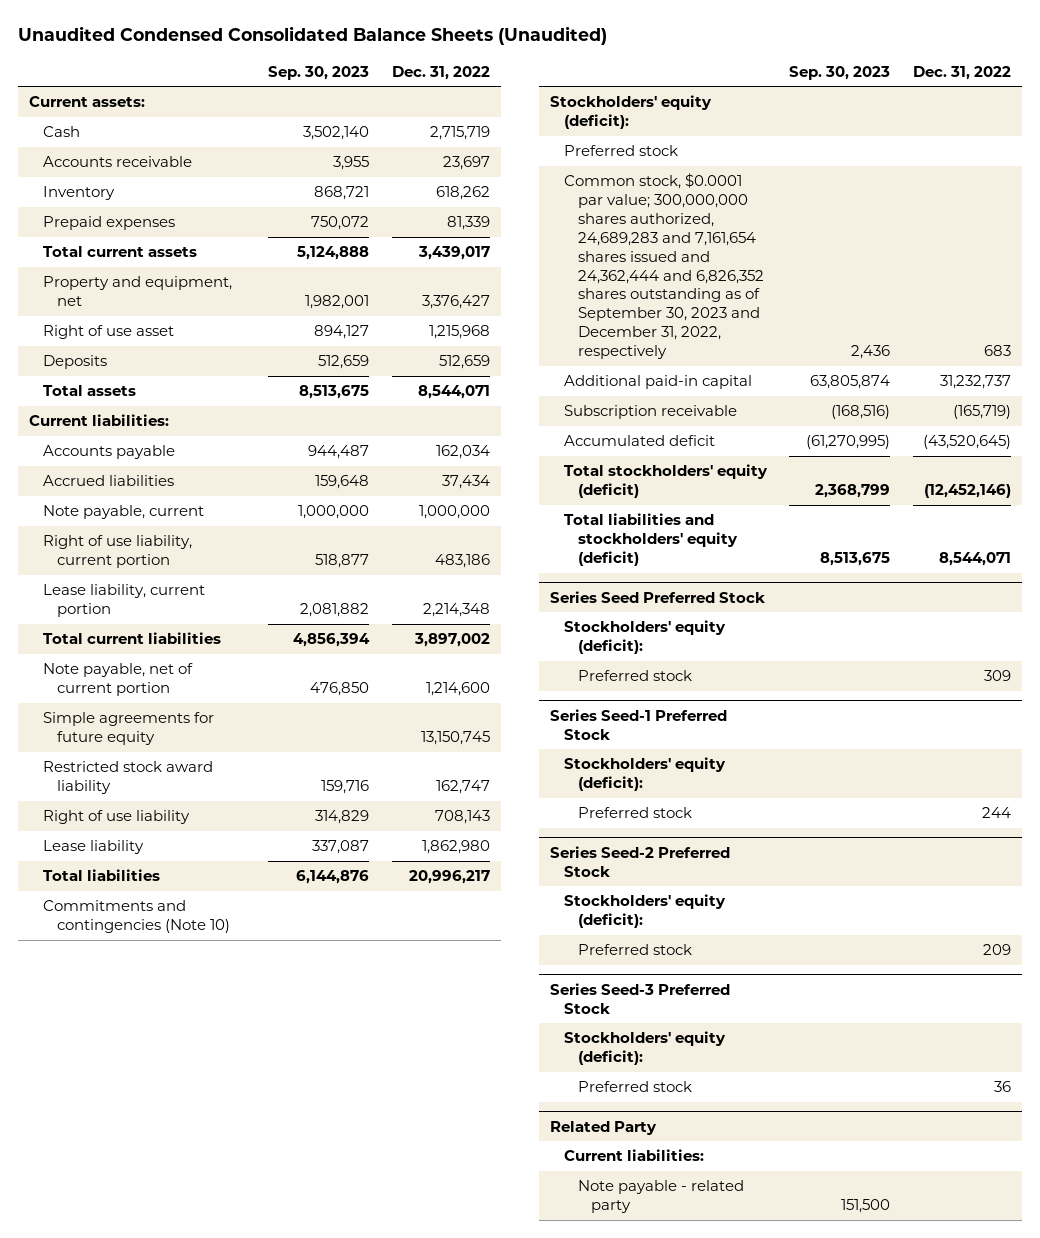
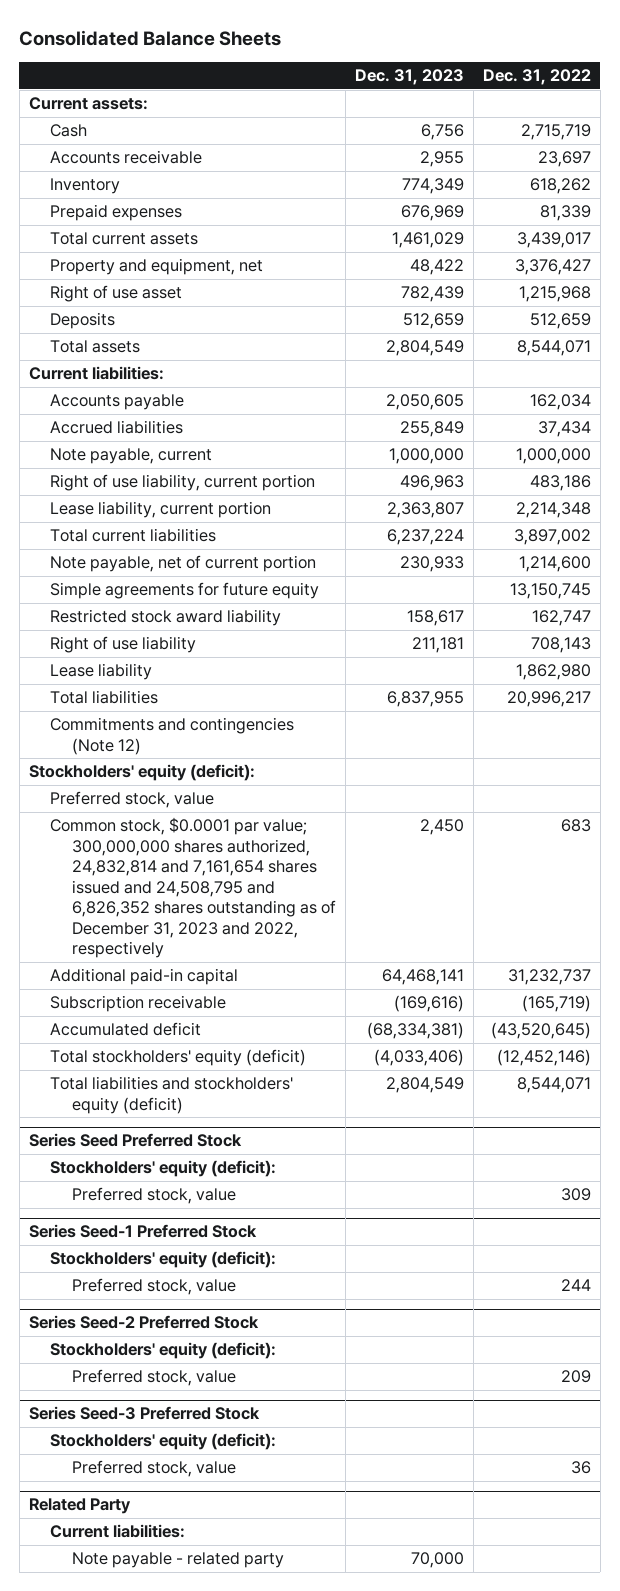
- Unaudited Condensed Consolidated Balance Sheets (Unaudited)
+ Consolidated Balance Sheets
- | Sep. 30, 2023 | Dec. 31, 2022
+ | Dec. 31, 2023 | Dec. 31, 2022
- Commitments and contingencies (Note 10)
+ Commitments and contingencies (Note 12)
- Preferred stock
- Common stock, $0.0001 par value; 300,000,000 shares authorized, 24,689,283 and 7,161,654 shares issued and 24,362,444 and 6,826,352 shares outstanding as of September 30, 2023 and December 31, 2022, respectively | 2,436 | 683
+ Preferred stock, value
+ Common stock, $0.0001 par value; 300,000,000 shares authorized, 24,832,814 and 7,161,654 shares issued and 24,508,795 and 6,826,352 shares outstanding as of December 31, 2023 and 2022, respectively | 2,450 | 683
@ Series Seed Preferred Stock
- Preferred stock | | 309
+ Preferred stock, value | | 309
@ Series Seed-1 Preferred Stock
- Preferred stock | | 244
+ Preferred stock, value | | 244
@ Series Seed-2 Preferred Stock
- Preferred stock | | 209
+ Preferred stock, value | | 209
@ Series Seed-3 Preferred Stock
- Preferred stock | | 36
+ Preferred stock, value | | 36

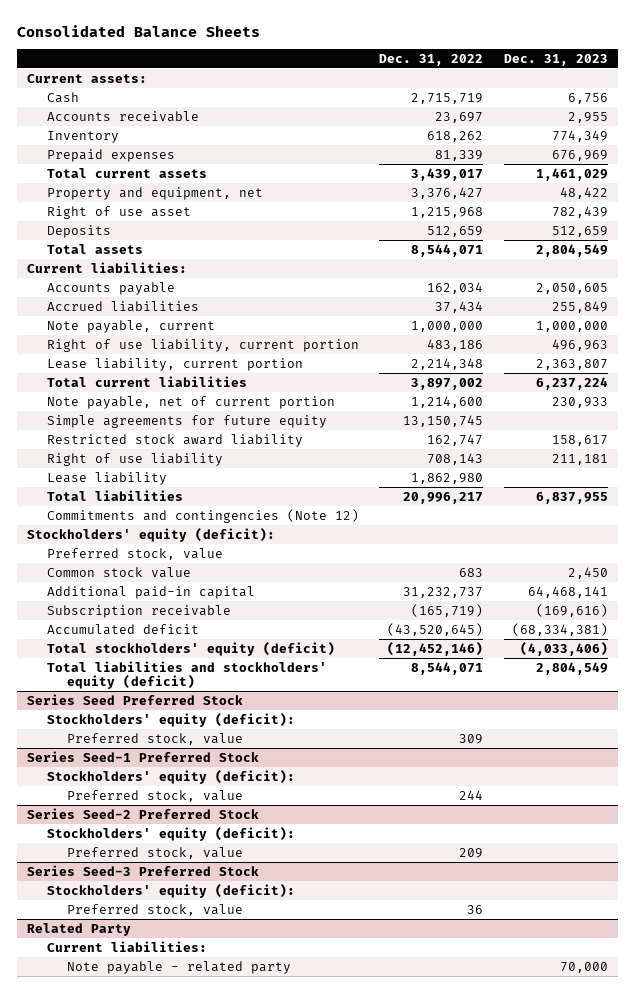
- | Dec. 31, 2023 | Dec. 31, 2022
+ | Dec. 31, 2022 | Dec. 31, 2023
- Common stock, $0.0001 par value; 300,000,000 shares authorized, 24,832,814 and 7,161,654 shares issued and 24,508,795 and 6,826,352 shares outstanding as of December 31, 2023 and 2022, respectively | 2,450 | 683
+ Common stock value | 683 | 2,450

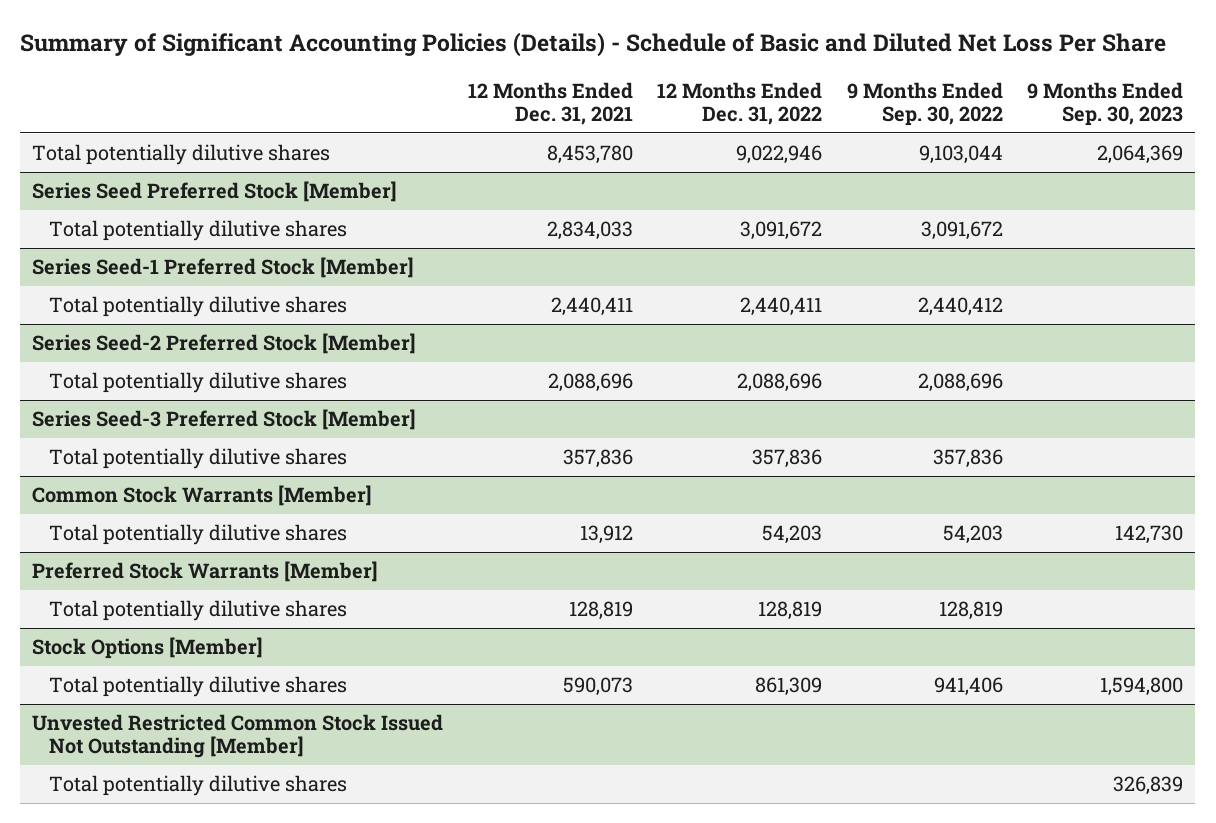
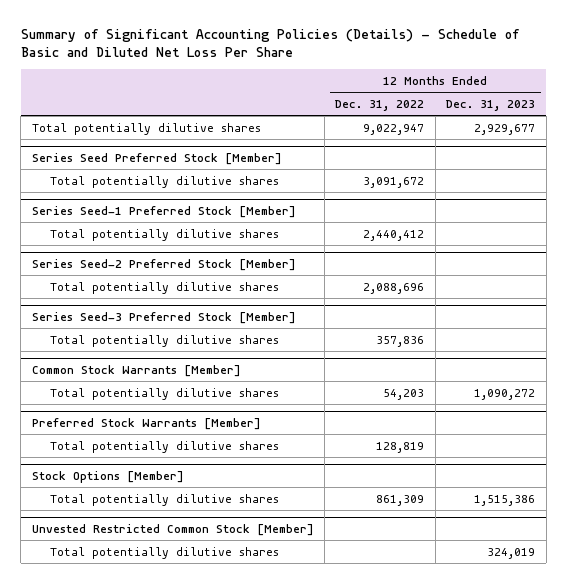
- | 12 Months Ended Dec. 31, 2021 | 12 Months Ended Dec. 31, 2022 | 9 Months Ended Sep. 30, 2022 | 9 Months Ended Sep. 30, 2023
+ | 12 Months Ended Dec. 31, 2022 | 12 Months Ended Dec. 31, 2023
- Total potentially dilutive shares | 8,453,780 | 9,022,946 | 9,103,044 | 2,064,369
+ Total potentially dilutive shares | 9,022,947 | 2,929,677
@ Series Seed-1 Preferred Stock [Member]
- Total potentially dilutive shares | 2,440,411 | 2,440,411 | 2,440,412 |
+ Total potentially dilutive shares | 2,440,412 |
- Unvested Restricted Common Stock Issued Not Outstanding [Member]
+ Unvested Restricted Common Stock [Member]

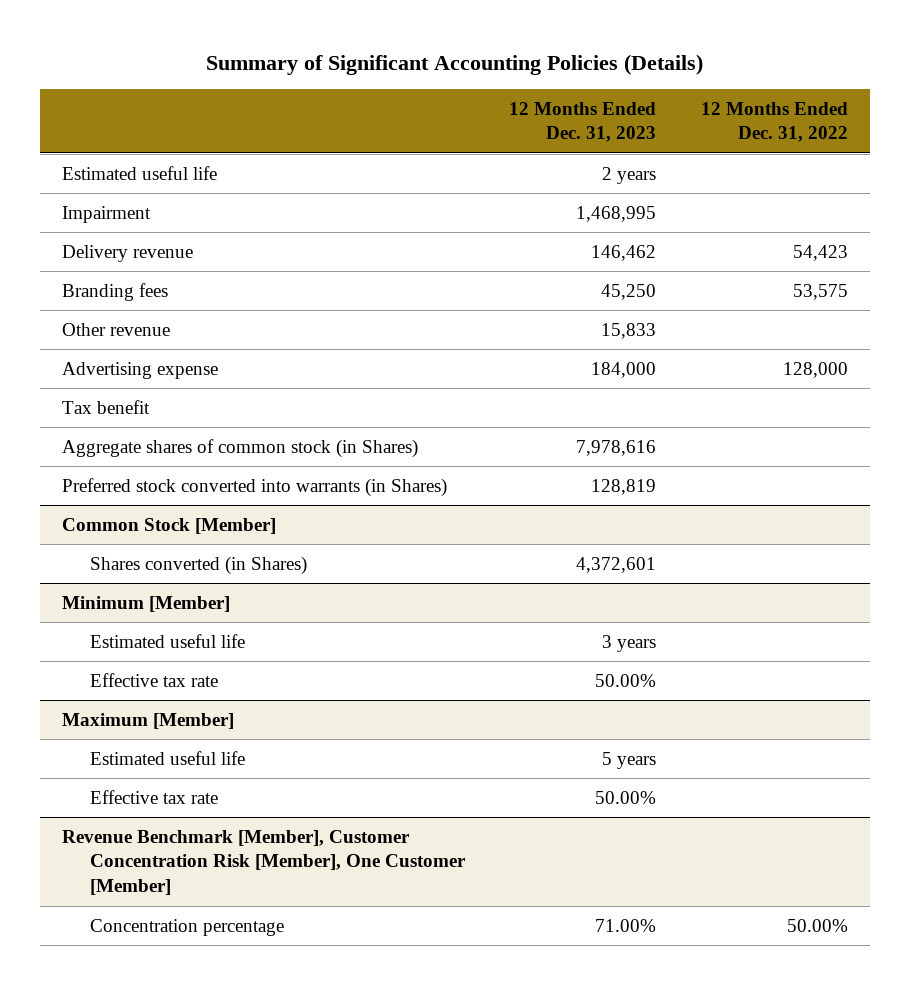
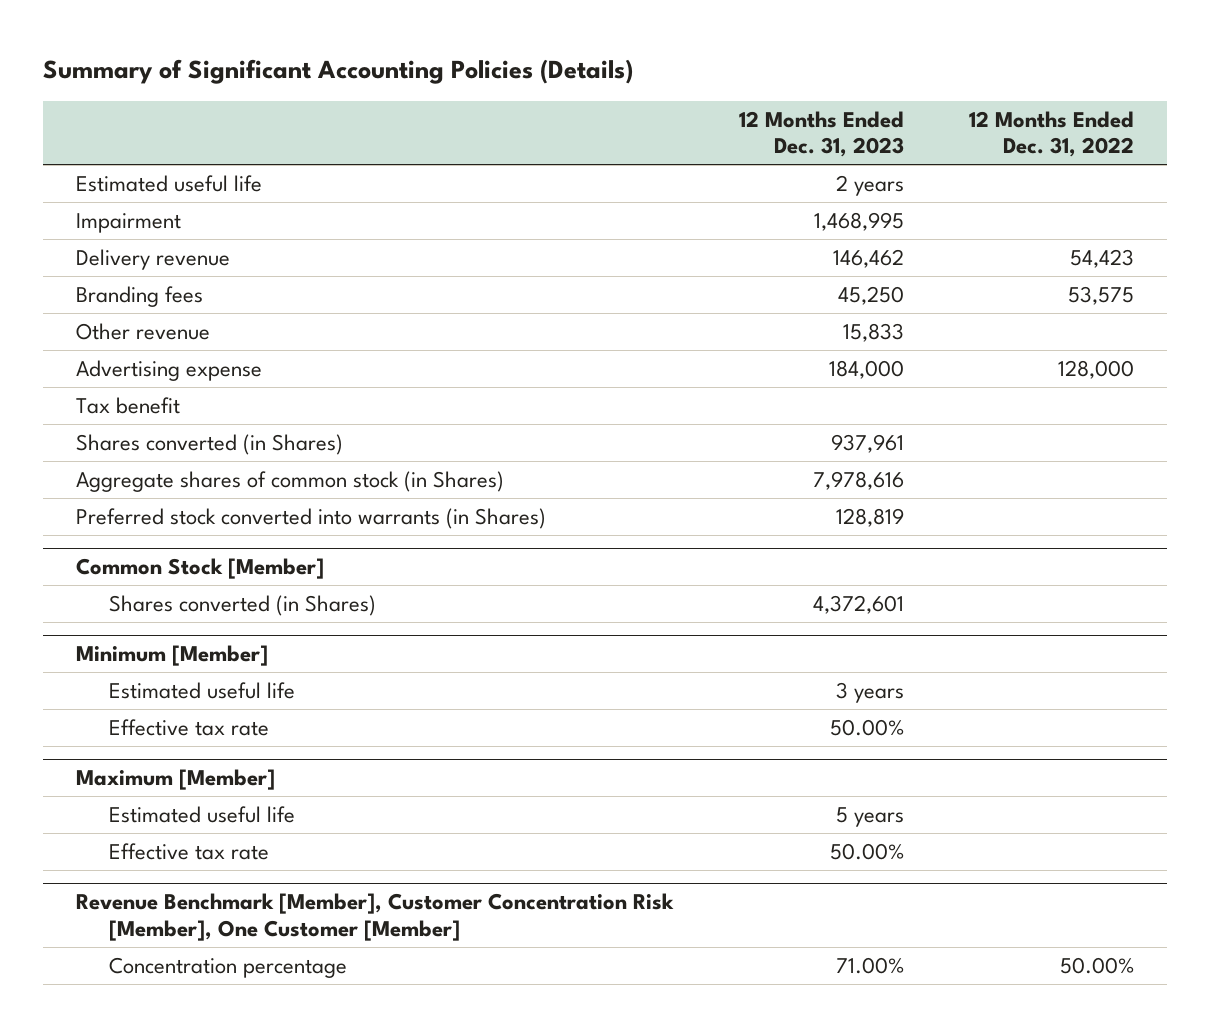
+ Shares converted (in Shares) | 937,961 |

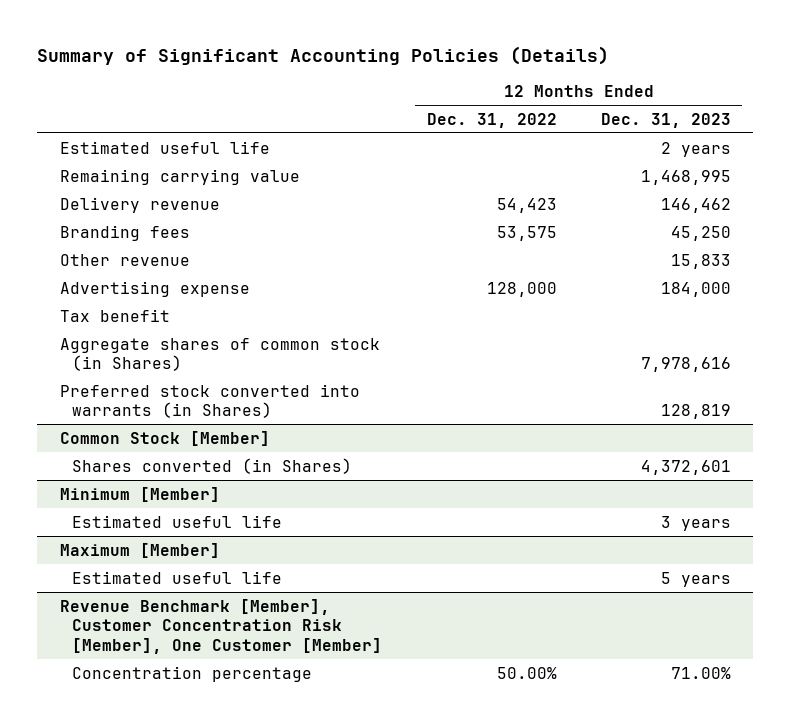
- | 12 Months Ended Dec. 31, 2023 | 12 Months Ended Dec. 31, 2022
+ | 12 Months Ended Dec. 31, 2022 | 12 Months Ended Dec. 31, 2023
- Impairment | 1,468,995 |
+ Remaining carrying value | | 1,468,995
- Shares converted (in Shares) | 937,961 |
@ Minimum [Member]
- Effective tax rate | 50.00% |
@ Maximum [Member]
- Effective tax rate | 50.00% |

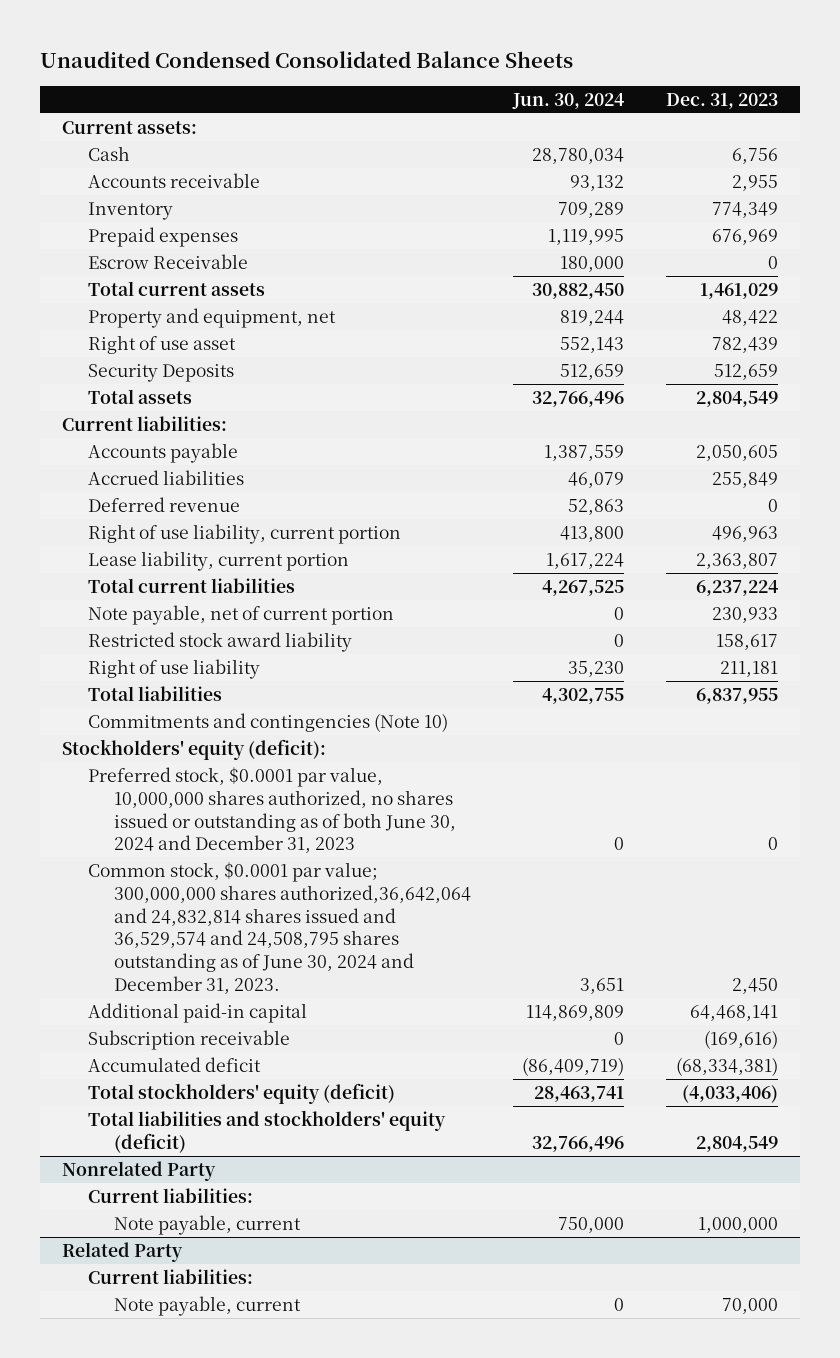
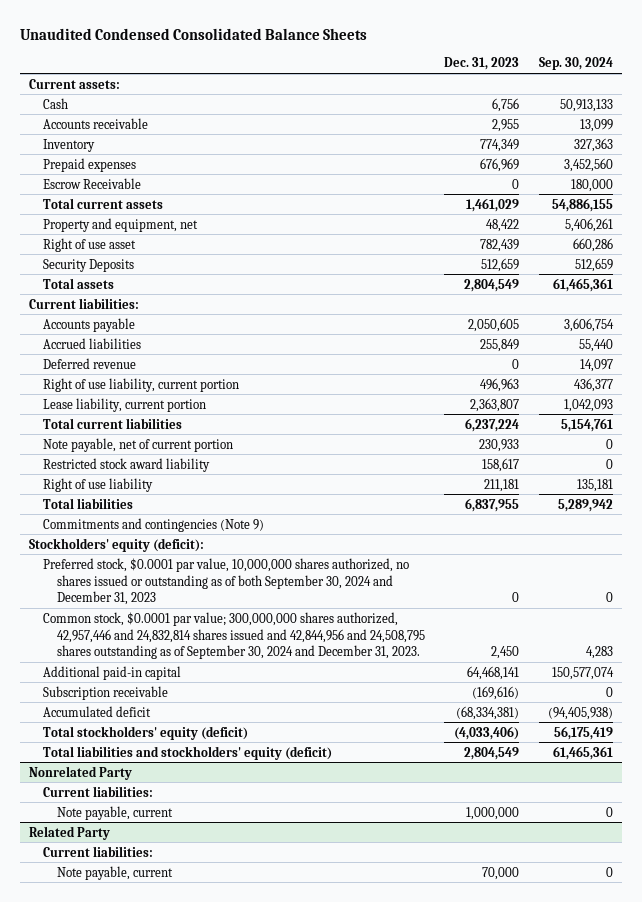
- | Jun. 30, 2024 | Dec. 31, 2023
+ | Dec. 31, 2023 | Sep. 30, 2024
- Commitments and contingencies (Note 10)
+ Commitments and contingencies (Note 9)
- Preferred stock, $0.0001 par value, 10,000,000 shares authorized, no shares issued or outstanding as of both June 30, 2024 and December 31, 2023 | 0 | 0
- Common stock, $0.0001 par value; 300,000,000 shares authorized,36,642,064 and 24,832,814 shares issued and 36,529,574 and 24,508,795 shares outstanding as of June 30, 2024 and December 31, 2023. | 3,651 | 2,450
+ Preferred stock, $0.0001 par value, 10,000,000 shares authorized, no shares issued or outstanding as of both September 30, 2024 and December 31, 2023 | 0 | 0
+ Common stock, $0.0001 par value; 300,000,000 shares authorized, 42,957,446 and 24,832,814 shares issued and 42,844,956 and 24,508,795 shares outstanding as of September 30, 2024 and December 31, 2023. | 2,450 | 4,283

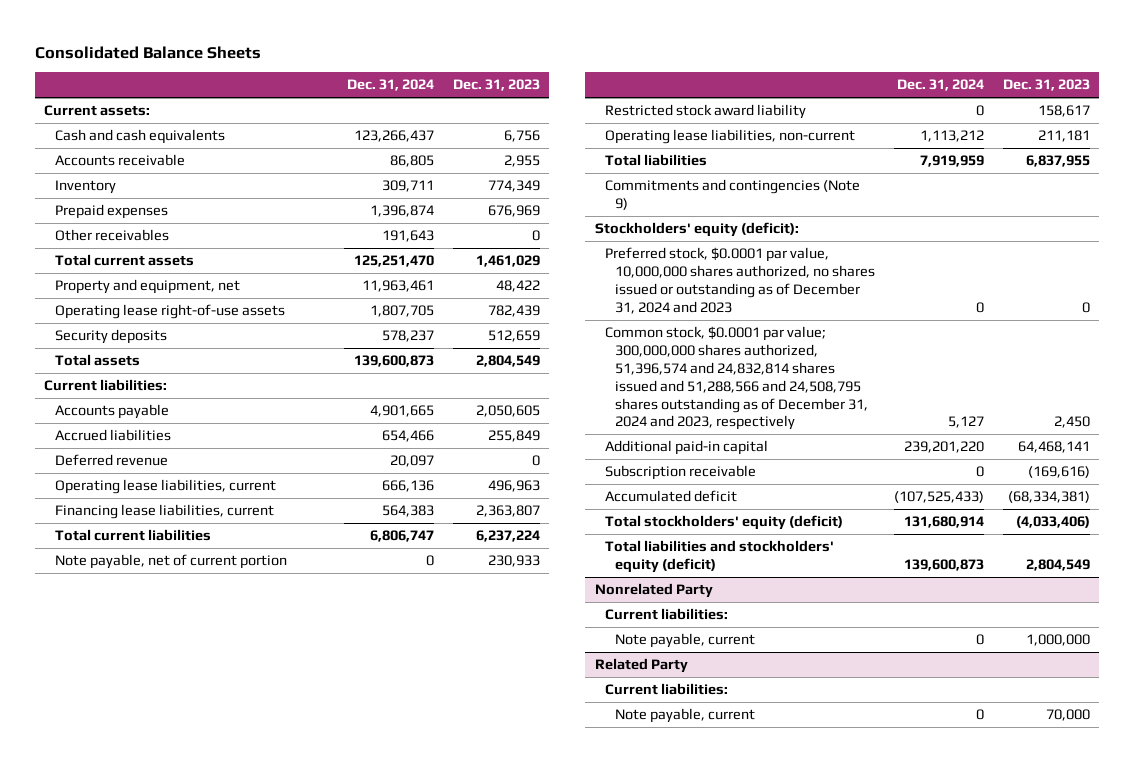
- Unaudited Condensed Consolidated Balance Sheets
+ Consolidated Balance Sheets
- | Dec. 31, 2023 | Sep. 30, 2024
+ | Dec. 31, 2024 | Dec. 31, 2023
- Cash | 6,756 | 50,913,133
+ Cash and cash equivalents | 123,266,437 | 6,756
- Escrow Receivable | 0 | 180,000
+ Other receivables | 191,643 | 0
- Right of use asset | 782,439 | 660,286
- Security Deposits | 512,659 | 512,659
+ Operating lease right-of-use assets | 1,807,705 | 782,439
+ Security deposits | 578,237 | 512,659
- Right of use liability, current portion | 496,963 | 436,377
- Lease liability, current portion | 2,363,807 | 1,042,093
+ Operating lease liabilities, current | 666,136 | 496,963
+ Financing lease liabilities, current | 564,383 | 2,363,807
- Right of use liability | 211,181 | 135,181
+ Operating lease liabilities, non-current | 1,113,212 | 211,181
- Preferred stock, $0.0001 par value, 10,000,000 shares authorized, no shares issued or outstanding as of both September 30, 2024 and December 31, 2023 | 0 | 0
- Common stock, $0.0001 par value; 300,000,000 shares authorized, 42,957,446 and 24,832,814 shares issued and 42,844,956 and 24,508,795 shares outstanding as of September 30, 2024 and December 31, 2023. | 2,450 | 4,283
+ Preferred stock, $0.0001 par value, 10,000,000 shares authorized, no shares issued or outstanding as of December 31, 2024 and 2023 | 0 | 0
+ Common stock, $0.0001 par value; 300,000,000 shares authorized, 51,396,574 and 24,832,814 shares issued and 51,288,566 and 24,508,795 shares outstanding as of December 31, 2024 and 2023, respectively | 5,127 | 2,450

